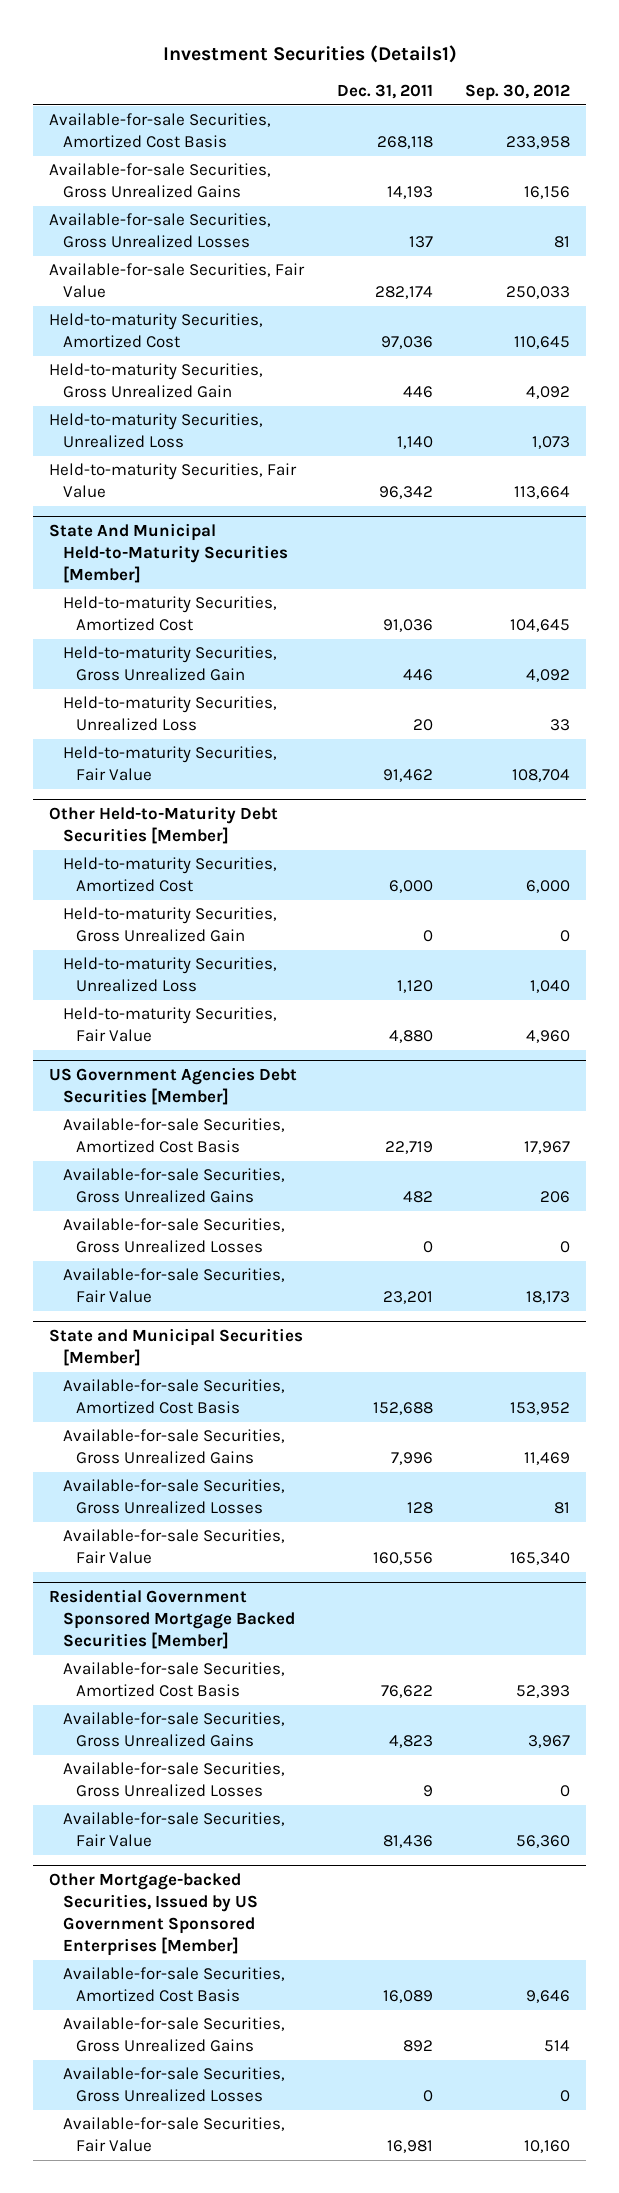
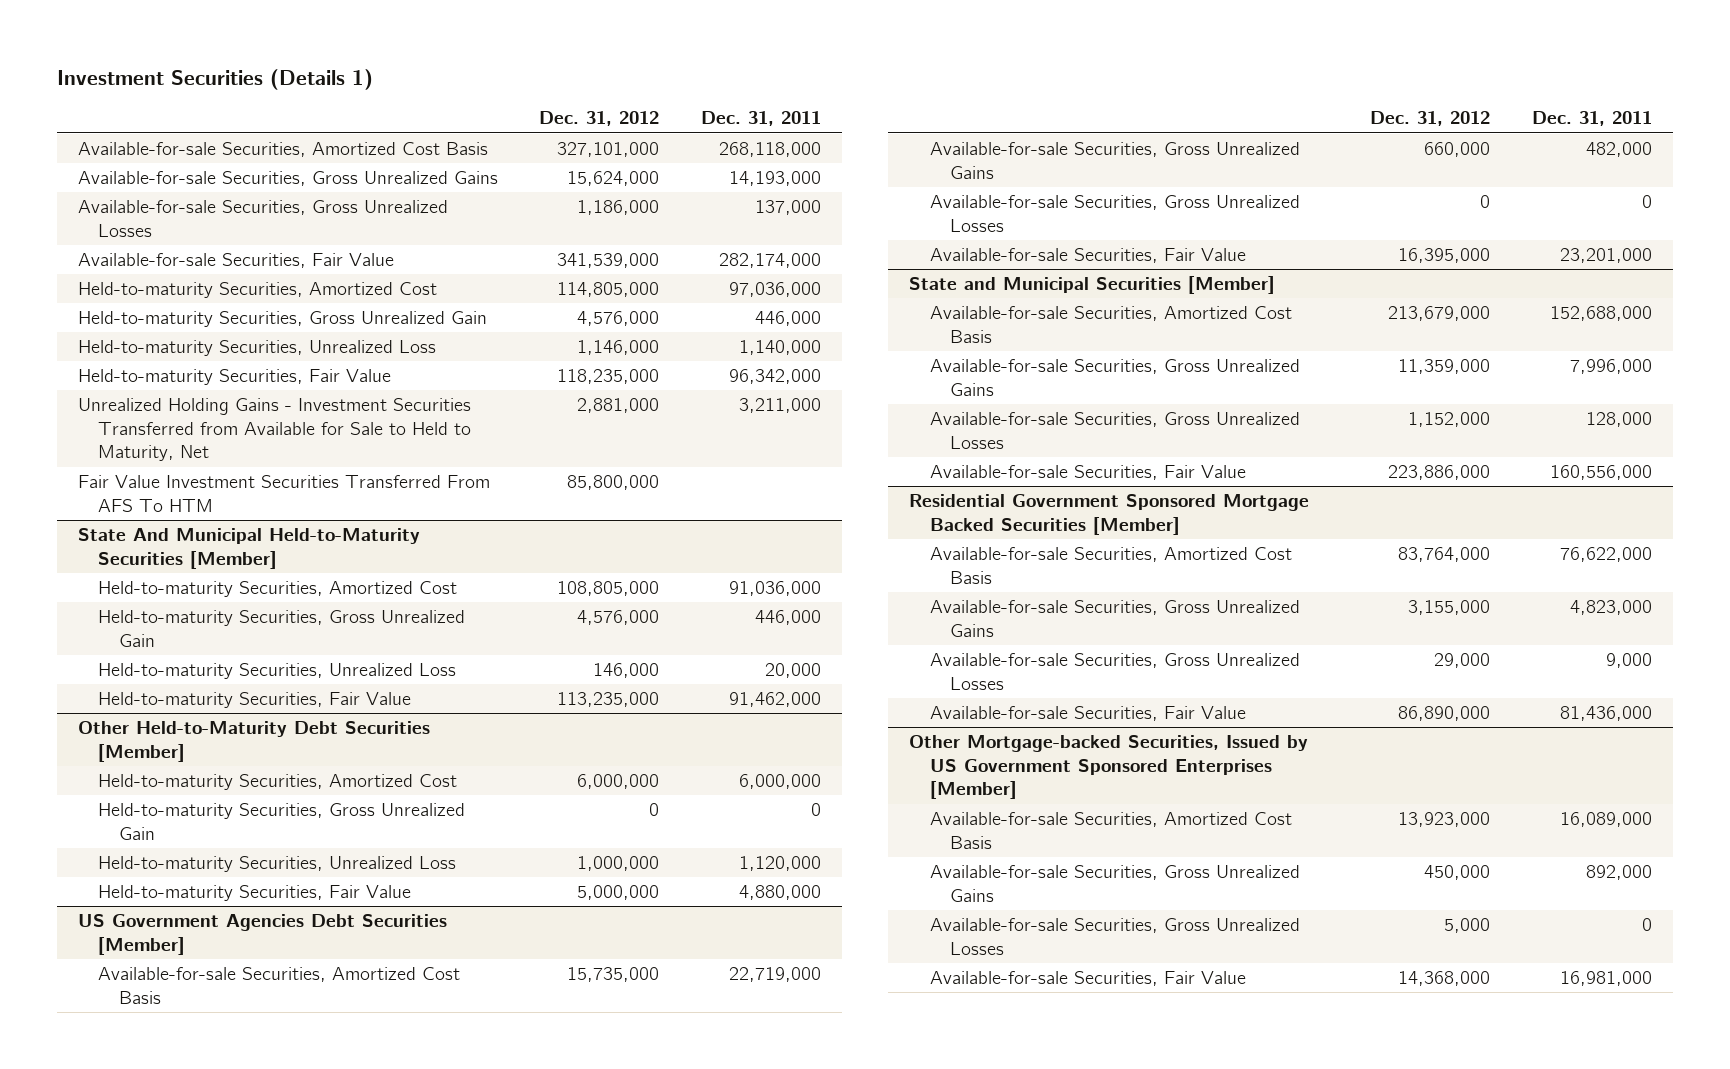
- Investment Securities (Details1)
+ Investment Securities (Details 1)
- | Dec. 31, 2011 | Sep. 30, 2012
+ | Dec. 31, 2012 | Dec. 31, 2011
- Available-for-sale Securities, Amortized Cost Basis | 268,118 | 233,958
- Available-for-sale Securities, Gross Unrealized Gains | 14,193 | 16,156
- Available-for-sale Securities, Gross Unrealized Losses | 137 | 81
- Available-for-sale Securities, Fair Value | 282,174 | 250,033
- Held-to-maturity Securities, Amortized Cost | 97,036 | 110,645
- Held-to-maturity Securities, Gross Unrealized Gain | 446 | 4,092
- Held-to-maturity Securities, Unrealized Loss | 1,140 | 1,073
- Held-to-maturity Securities, Fair Value | 96,342 | 113,664
+ Available-for-sale Securities, Amortized Cost Basis | 327,101,000 | 268,118,000
+ Available-for-sale Securities, Gross Unrealized Gains | 15,624,000 | 14,193,000
+ Available-for-sale Securities, Gross Unrealized Losses | 1,186,000 | 137,000
+ Available-for-sale Securities, Fair Value | 341,539,000 | 282,174,000
+ Held-to-maturity Securities, Amortized Cost | 114,805,000 | 97,036,000
+ Held-to-maturity Securities, Gross Unrealized Gain | 4,576,000 | 446,000
+ Held-to-maturity Securities, Unrealized Loss | 1,146,000 | 1,140,000
+ Held-to-maturity Securities, Fair Value | 118,235,000 | 96,342,000
+ Unrealized Holding Gains - Investment Securities Transferred from Available for Sale to Held to Maturity, Net | 2,881,000 | 3,211,000
+ Fair Value Investment Securities Transferred From AFS To HTM | 85,800,000 |
@ State And Municipal Held-to-Maturity Securities [Member]
- Held-to-maturity Securities, Amortized Cost | 91,036 | 104,645
- Held-to-maturity Securities, Gross Unrealized Gain | 446 | 4,092
- Held-to-maturity Securities, Unrealized Loss | 20 | 33
- Held-to-maturity Securities, Fair Value | 91,462 | 108,704
+ Held-to-maturity Securities, Amortized Cost | 108,805,000 | 91,036,000
+ Held-to-maturity Securities, Gross Unrealized Gain | 4,576,000 | 446,000
+ Held-to-maturity Securities, Unrealized Loss | 146,000 | 20,000
+ Held-to-maturity Securities, Fair Value | 113,235,000 | 91,462,000
@ Other Held-to-Maturity Debt Securities [Member]
- Held-to-maturity Securities, Amortized Cost | 6,000 | 6,000
+ Held-to-maturity Securities, Amortized Cost | 6,000,000 | 6,000,000
- Held-to-maturity Securities, Unrealized Loss | 1,120 | 1,040
- Held-to-maturity Securities, Fair Value | 4,880 | 4,960
+ Held-to-maturity Securities, Unrealized Loss | 1,000,000 | 1,120,000
+ Held-to-maturity Securities, Fair Value | 5,000,000 | 4,880,000
@ US Government Agencies Debt Securities [Member]
- Available-for-sale Securities, Amortized Cost Basis | 22,719 | 17,967
- Available-for-sale Securities, Gross Unrealized Gains | 482 | 206
+ Available-for-sale Securities, Amortized Cost Basis | 15,735,000 | 22,719,000
+ Available-for-sale Securities, Gross Unrealized Gains | 660,000 | 482,000
- Available-for-sale Securities, Fair Value | 23,201 | 18,173
+ Available-for-sale Securities, Fair Value | 16,395,000 | 23,201,000
@ State and Municipal Securities [Member]
- Available-for-sale Securities, Amortized Cost Basis | 152,688 | 153,952
- Available-for-sale Securities, Gross Unrealized Gains | 7,996 | 11,469
- Available-for-sale Securities, Gross Unrealized Losses | 128 | 81
- Available-for-sale Securities, Fair Value | 160,556 | 165,340
+ Available-for-sale Securities, Amortized Cost Basis | 213,679,000 | 152,688,000
+ Available-for-sale Securities, Gross Unrealized Gains | 11,359,000 | 7,996,000
+ Available-for-sale Securities, Gross Unrealized Losses | 1,152,000 | 128,000
+ Available-for-sale Securities, Fair Value | 223,886,000 | 160,556,000
@ Residential Government Sponsored Mortgage Backed Securities [Member]
- Available-for-sale Securities, Amortized Cost Basis | 76,622 | 52,393
- Available-for-sale Securities, Gross Unrealized Gains | 4,823 | 3,967
- Available-for-sale Securities, Gross Unrealized Losses | 9 | 0
- Available-for-sale Securities, Fair Value | 81,436 | 56,360
+ Available-for-sale Securities, Amortized Cost Basis | 83,764,000 | 76,622,000
+ Available-for-sale Securities, Gross Unrealized Gains | 3,155,000 | 4,823,000
+ Available-for-sale Securities, Gross Unrealized Losses | 29,000 | 9,000
+ Available-for-sale Securities, Fair Value | 86,890,000 | 81,436,000
@ Other Mortgage-backed Securities, Issued by US Government Sponsored Enterprises [Member]
- Available-for-sale Securities, Amortized Cost Basis | 16,089 | 9,646
- Available-for-sale Securities, Gross Unrealized Gains | 892 | 514
+ Available-for-sale Securities, Amortized Cost Basis | 13,923,000 | 16,089,000
+ Available-for-sale Securities, Gross Unrealized Gains | 450,000 | 892,000
- Available-for-sale Securities, Fair Value | 16,981 | 10,160
+ Available-for-sale Securities, Fair Value | 14,368,000 | 16,981,000

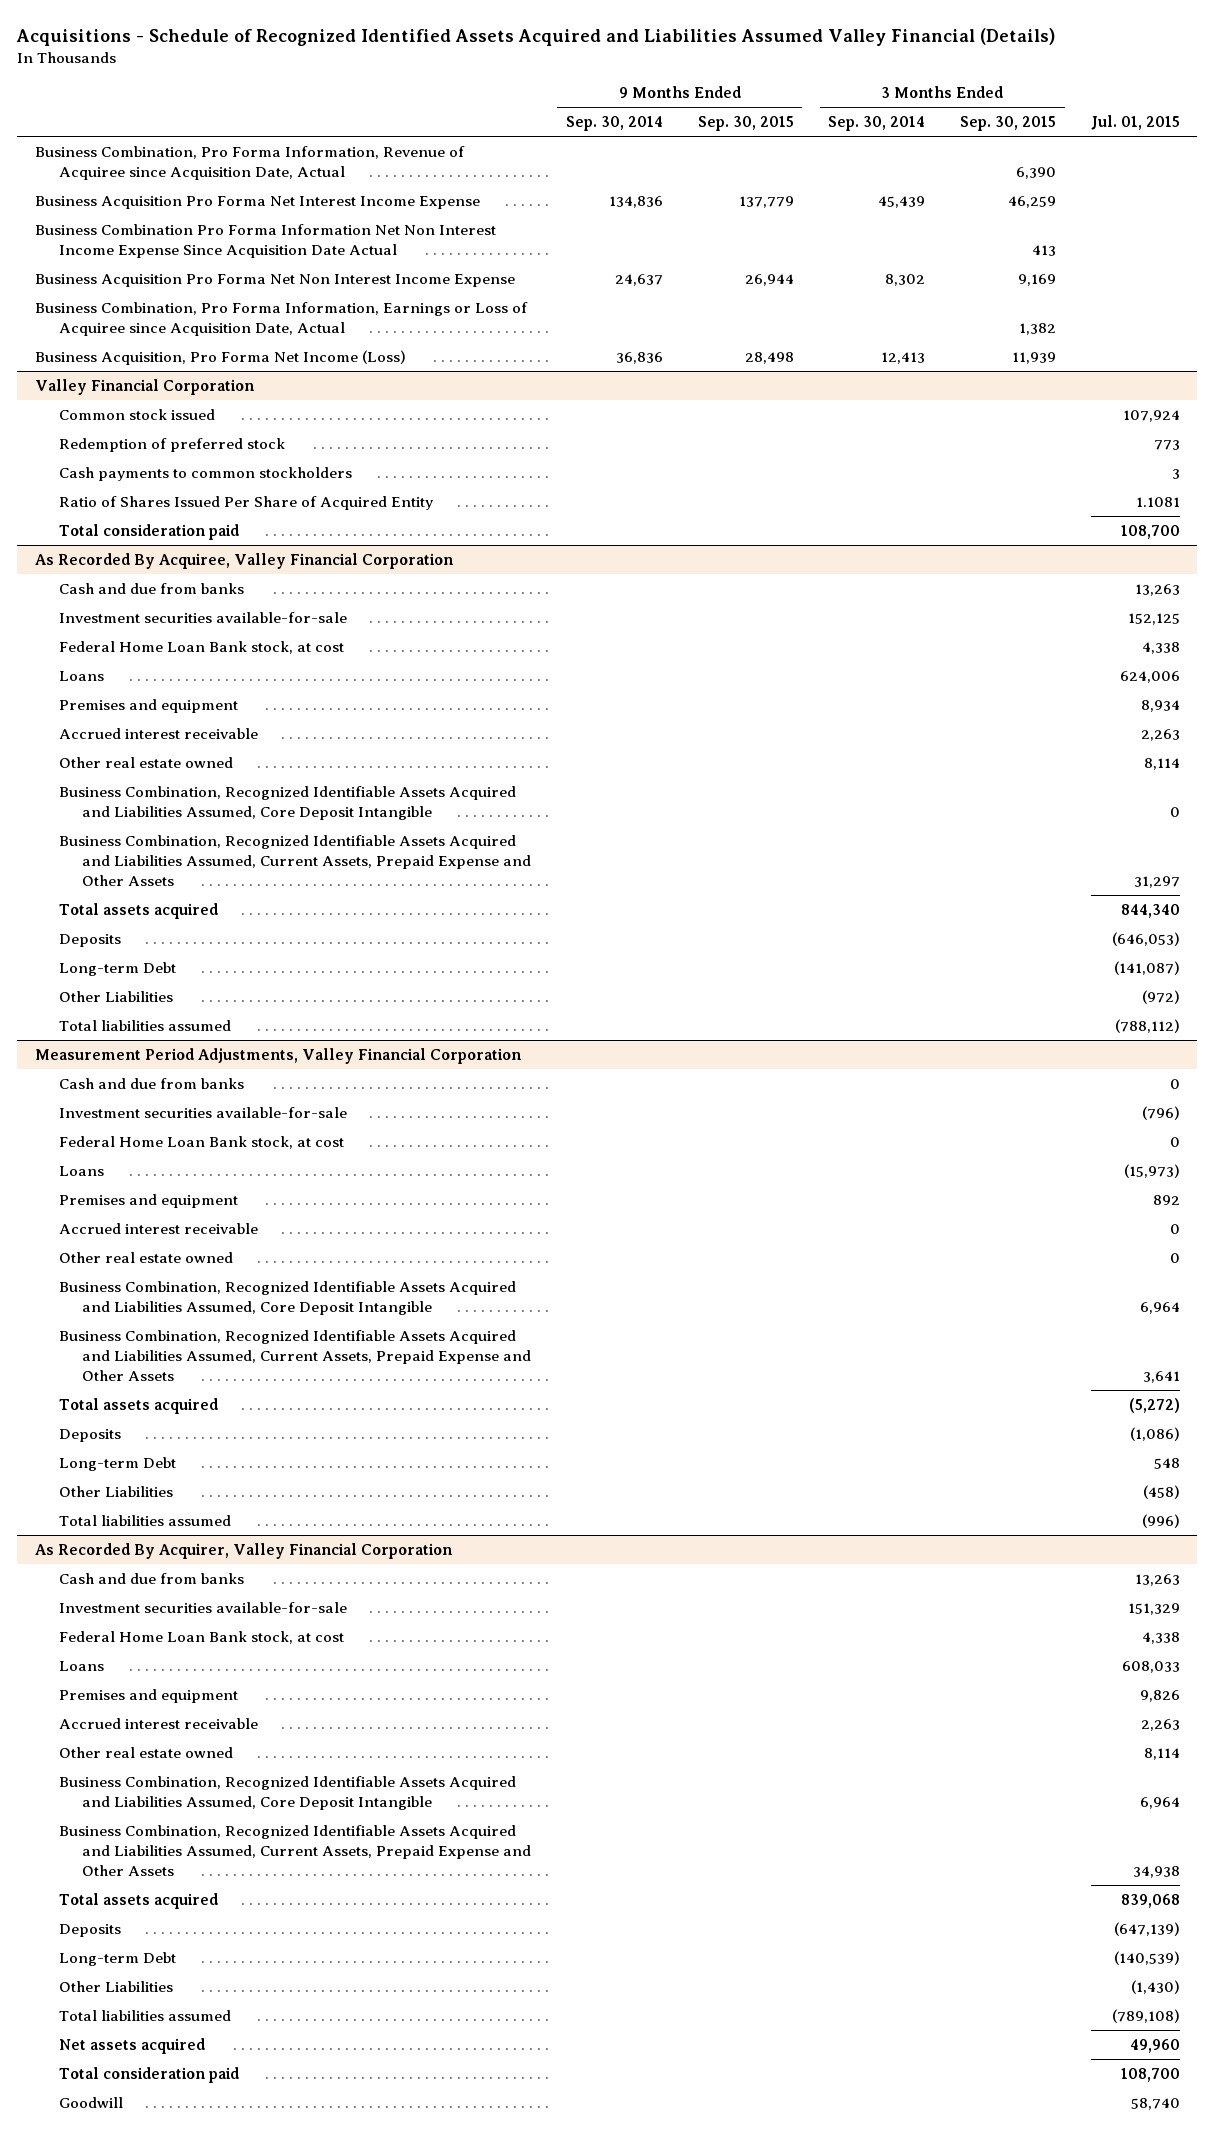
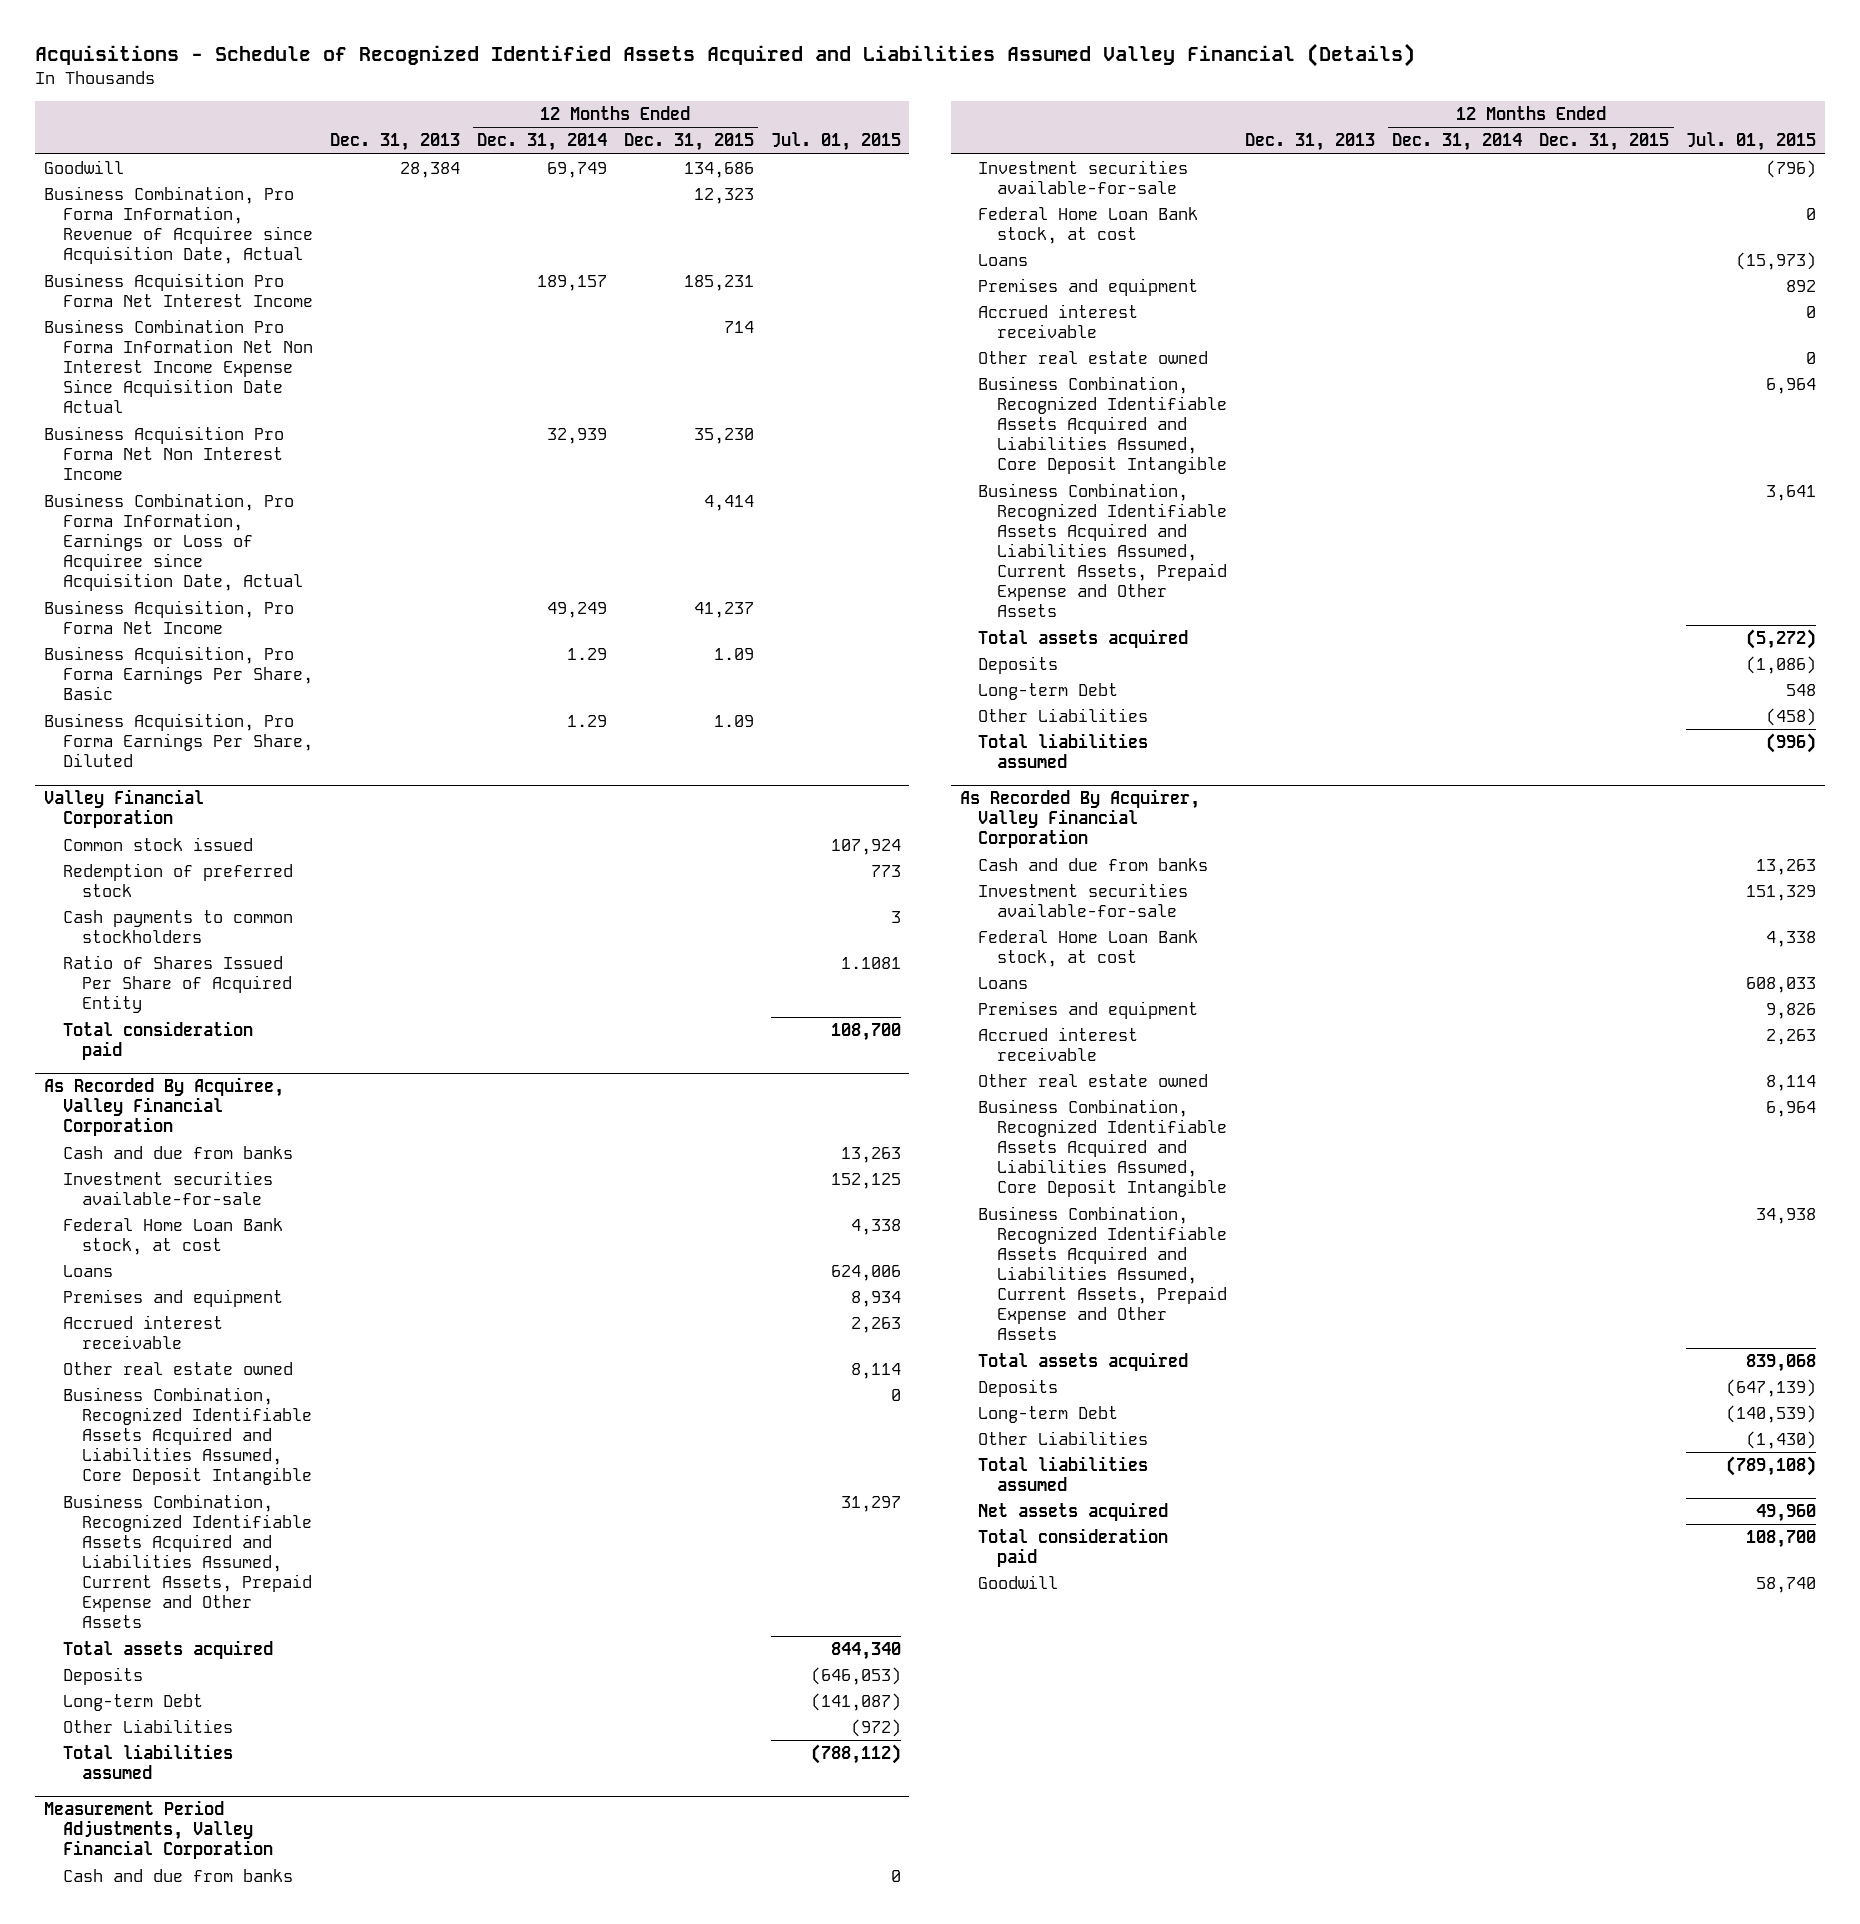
- | 9 Months Ended Sep. 30, 2014 | 9 Months Ended Sep. 30, 2015 | 3 Months Ended Sep. 30, 2014 | 3 Months Ended Sep. 30, 2015 | Jul. 01, 2015
+ | Dec. 31, 2013 | 12 Months Ended Dec. 31, 2014 | 12 Months Ended Dec. 31, 2015 | Jul. 01, 2015
+ Goodwill | 28,384 | 69,749 | 134,686 |
- Business Acquisition Pro Forma Net Interest Income Expense | 134,836 | 137,779 | 45,439 | 46,259 |
+ Business Acquisition Pro Forma Net Interest Income | | 189,157 | 185,231 |
- Business Acquisition Pro Forma Net Non Interest Income Expense | 24,637 | 26,944 | 8,302 | 9,169 |
+ Business Acquisition Pro Forma Net Non Interest Income | | 32,939 | 35,230 |
- Business Acquisition, Pro Forma Net Income (Loss) | 36,836 | 28,498 | 12,413 | 11,939 |
+ Business Acquisition, Pro Forma Net Income | | 49,249 | 41,237 |
+ Business Acquisition, Pro Forma Earnings Per Share, Basic | | 1.29 | 1.09 |
+ Business Acquisition, Pro Forma Earnings Per Share, Diluted | | 1.29 | 1.09 |

